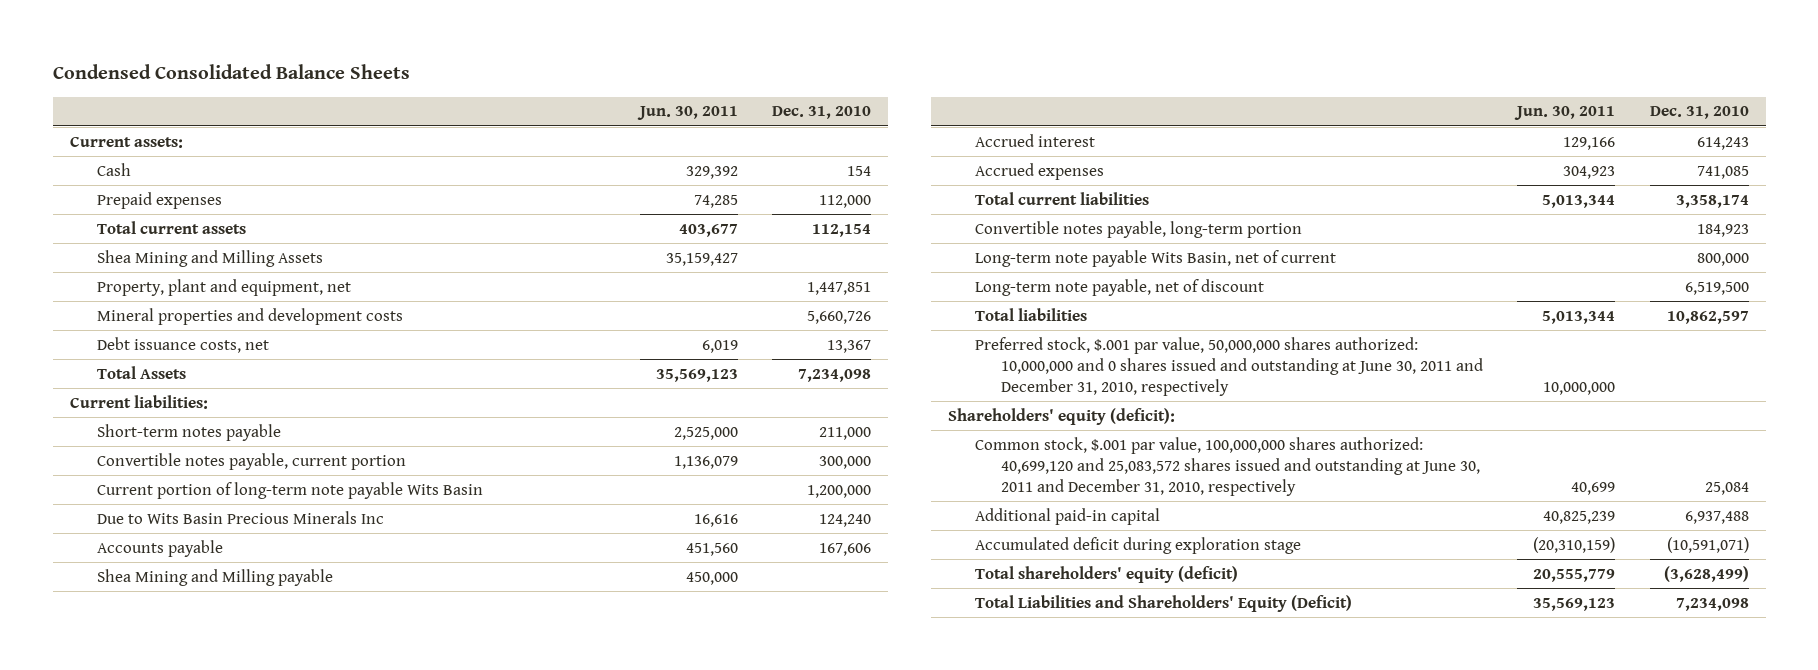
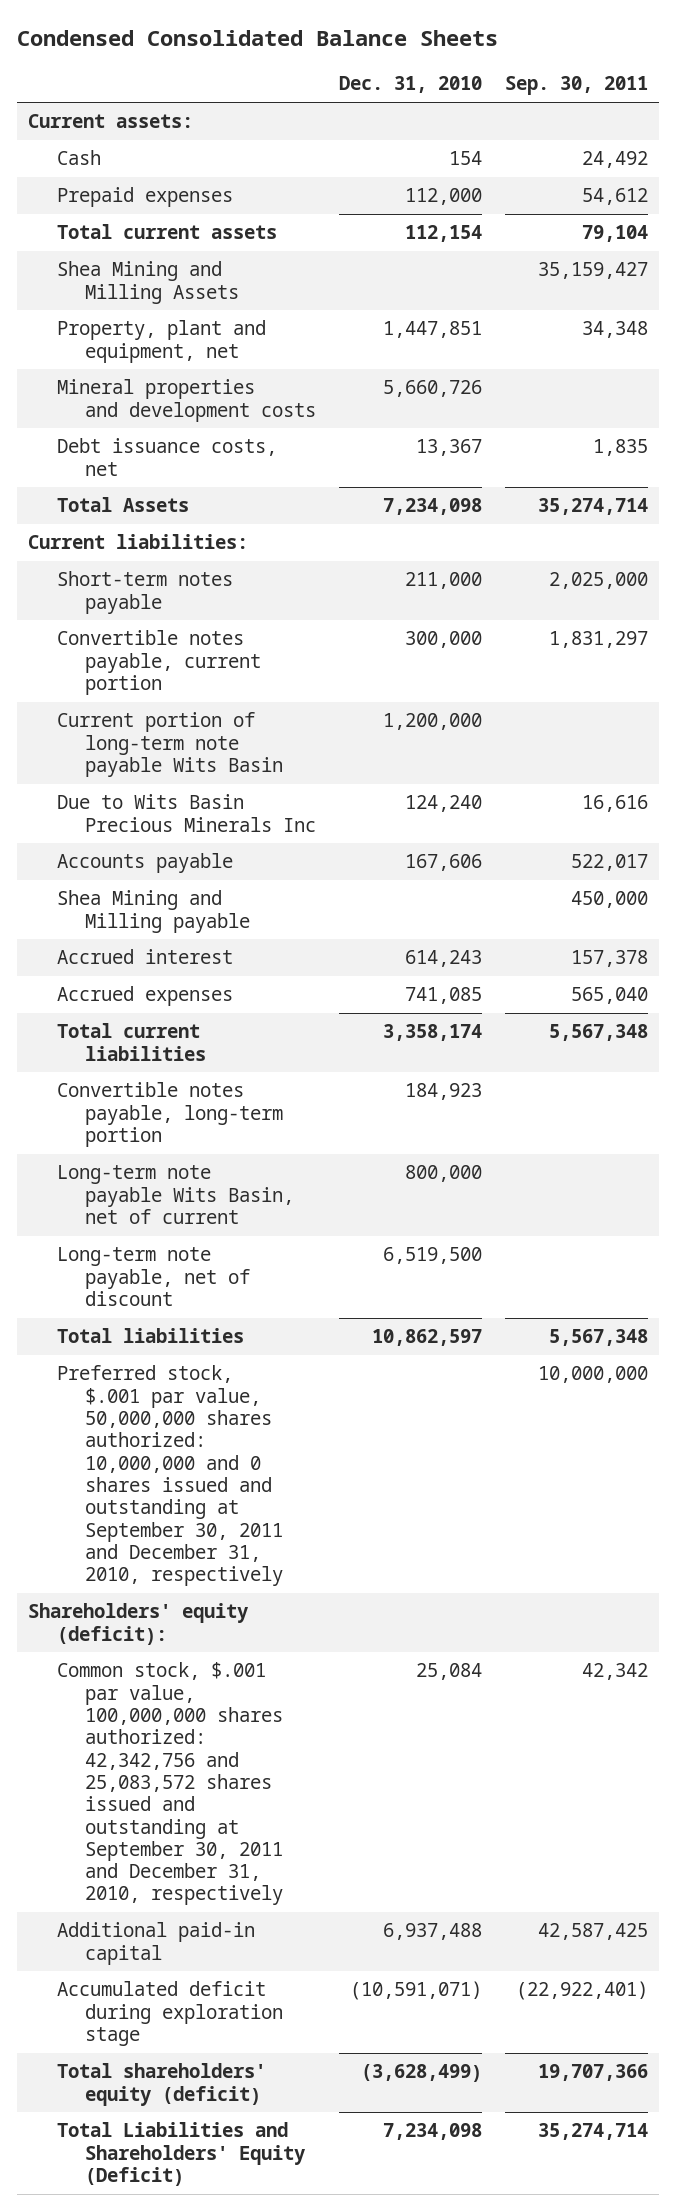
- | Jun. 30, 2011 | Dec. 31, 2010
+ | Dec. 31, 2010 | Sep. 30, 2011
- Preferred stock, $.001 par value, 50,000,000 shares authorized: 10,000,000 and 0 shares issued and outstanding at June 30, 2011 and December 31, 2010, respectively | 10,000,000 |
+ Preferred stock, $.001 par value, 50,000,000 shares authorized: 10,000,000 and 0 shares issued and outstanding at September 30, 2011 and December 31, 2010, respectively | | 10,000,000
- Common stock, $.001 par value, 100,000,000 shares authorized: 40,699,120 and 25,083,572 shares issued and outstanding at June 30, 2011 and December 31, 2010, respectively | 40,699 | 25,084
+ Common stock, $.001 par value, 100,000,000 shares authorized: 42,342,756 and 25,083,572 shares issued and outstanding at September 30, 2011 and December 31, 2010, respectively | 25,084 | 42,342

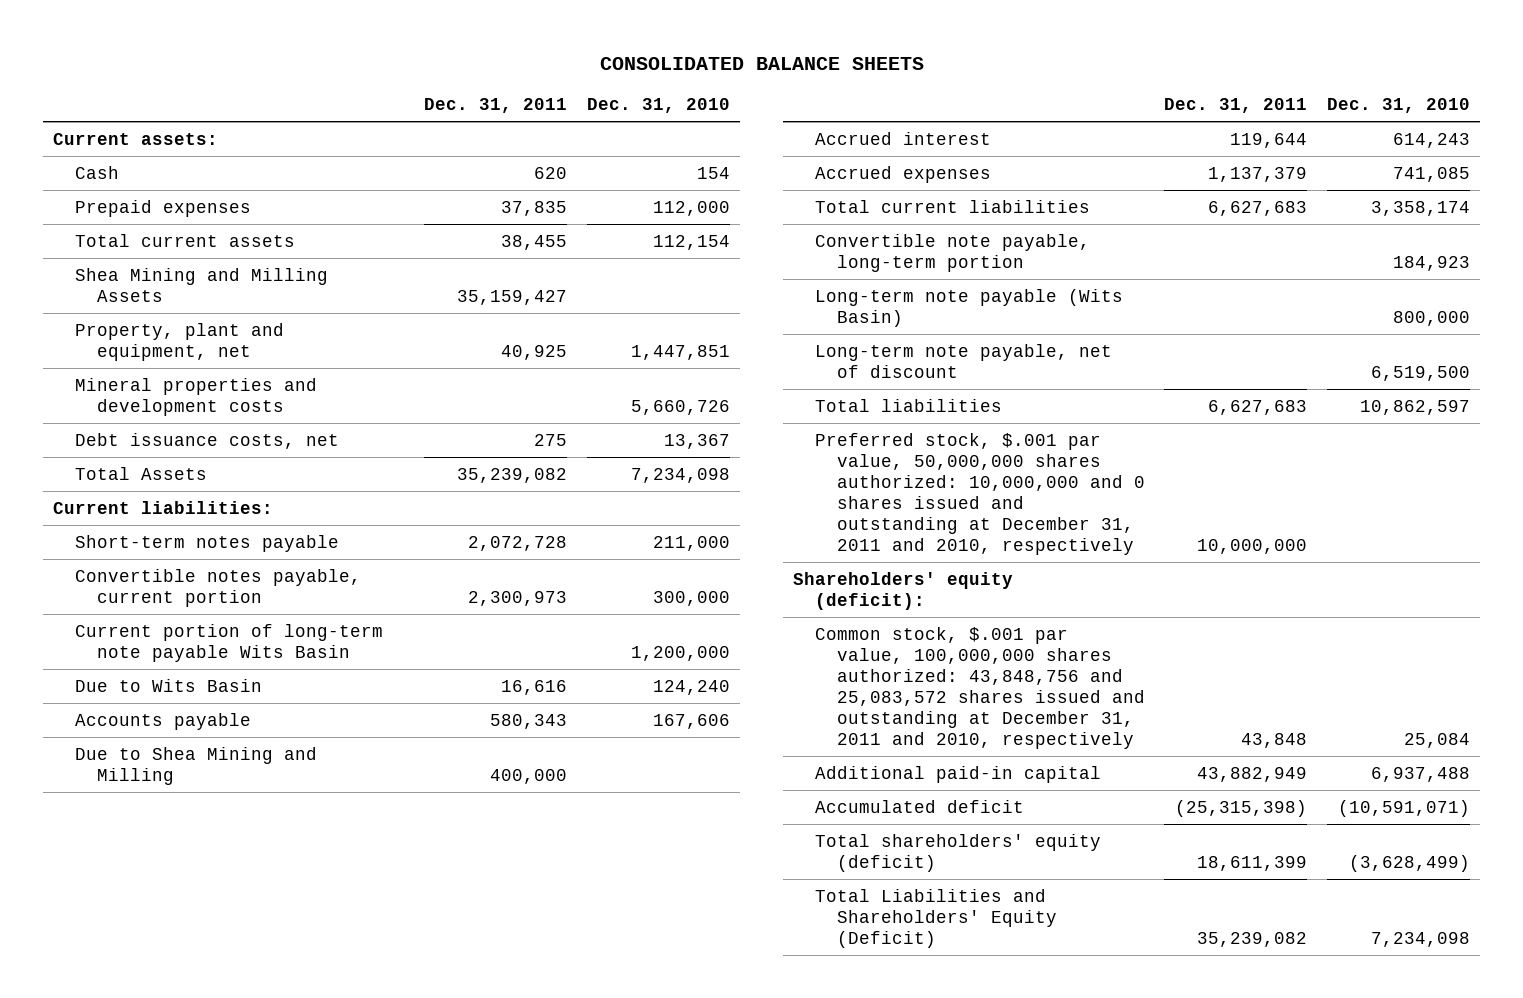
- Condensed Consolidated Balance Sheets
+ CONSOLIDATED BALANCE SHEETS
- | Dec. 31, 2010 | Sep. 30, 2011
+ | Dec. 31, 2011 | Dec. 31, 2010
- Due to Wits Basin Precious Minerals Inc | 124,240 | 16,616
+ Due to Wits Basin | 16,616 | 124,240
- Shea Mining and Milling payable | | 450,000
+ Due to Shea Mining and Milling | 400,000 |
- Convertible notes payable, long-term portion | 184,923 |
- Long-term note payable Wits Basin, net of current | 800,000 |
+ Convertible note payable, long-term portion | | 184,923
+ Long-term note payable (Wits Basin) | | 800,000
- Preferred stock, $.001 par value, 50,000,000 shares authorized: 10,000,000 and 0 shares issued and outstanding at September 30, 2011 and December 31, 2010, respectively | | 10,000,000
+ Preferred stock, $.001 par value, 50,000,000 shares authorized: 10,000,000 and 0 shares issued and outstanding at December 31, 2011 and 2010, respectively | 10,000,000 |
- Common stock, $.001 par value, 100,000,000 shares authorized: 42,342,756 and 25,083,572 shares issued and outstanding at September 30, 2011 and December 31, 2010, respectively | 25,084 | 42,342
+ Common stock, $.001 par value, 100,000,000 shares authorized: 43,848,756 and 25,083,572 shares issued and outstanding at December 31, 2011 and 2010, respectively | 43,848 | 25,084
- Accumulated deficit during exploration stage | (10,591,071) | (22,922,401)
+ Accumulated deficit | (25,315,398) | (10,591,071)

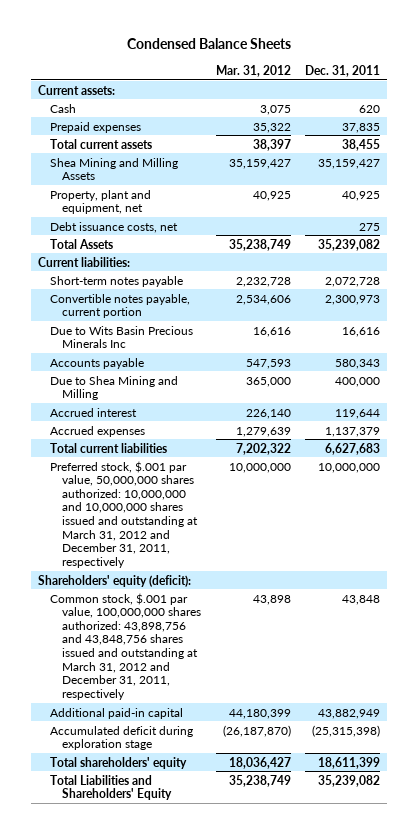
- CONSOLIDATED BALANCE SHEETS
+ Condensed Balance Sheets
- | Dec. 31, 2011 | Dec. 31, 2010
+ | Mar. 31, 2012 | Dec. 31, 2011
- Mineral properties and development costs | | 5,660,726
- Current portion of long-term note payable Wits Basin | | 1,200,000
- Due to Wits Basin | 16,616 | 124,240
+ Due to Wits Basin Precious Minerals Inc | 16,616 | 16,616
- Convertible note payable, long-term portion | | 184,923
- Long-term note payable (Wits Basin) | | 800,000
- Long-term note payable, net of discount | | 6,519,500
- Total liabilities | 6,627,683 | 10,862,597
- Preferred stock, $.001 par value, 50,000,000 shares authorized: 10,000,000 and 0 shares issued and outstanding at December 31, 2011 and 2010, respectively | 10,000,000 |
+ Preferred stock, $.001 par value, 50,000,000 shares authorized: 10,000,000 and 10,000,000 shares issued and outstanding at March 31, 2012 and December 31, 2011, respectively | 10,000,000 | 10,000,000
- Common stock, $.001 par value, 100,000,000 shares authorized: 43,848,756 and 25,083,572 shares issued and outstanding at December 31, 2011 and 2010, respectively | 43,848 | 25,084
+ Common stock, $.001 par value, 100,000,000 shares authorized: 43,898,756 and 43,848,756 shares issued and outstanding at March 31, 2012 and December 31, 2011, respectively | 43,898 | 43,848
- Accumulated deficit | (25,315,398) | (10,591,071)
- Total shareholders' equity (deficit) | 18,611,399 | (3,628,499)
- Total Liabilities and Shareholders' Equity (Deficit) | 35,239,082 | 7,234,098
+ Accumulated deficit during exploration stage | (26,187,870) | (25,315,398)
+ Total shareholders' equity | 18,036,427 | 18,611,399
+ Total Liabilities and Shareholders' Equity | 35,238,749 | 35,239,082

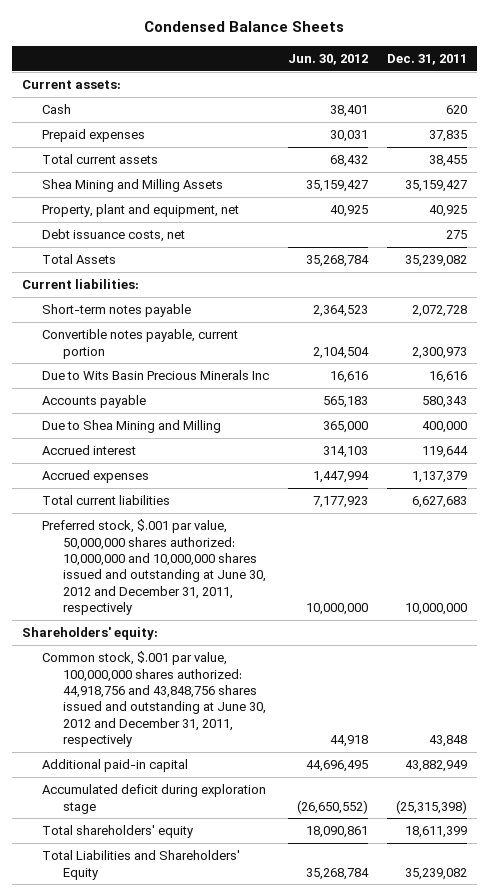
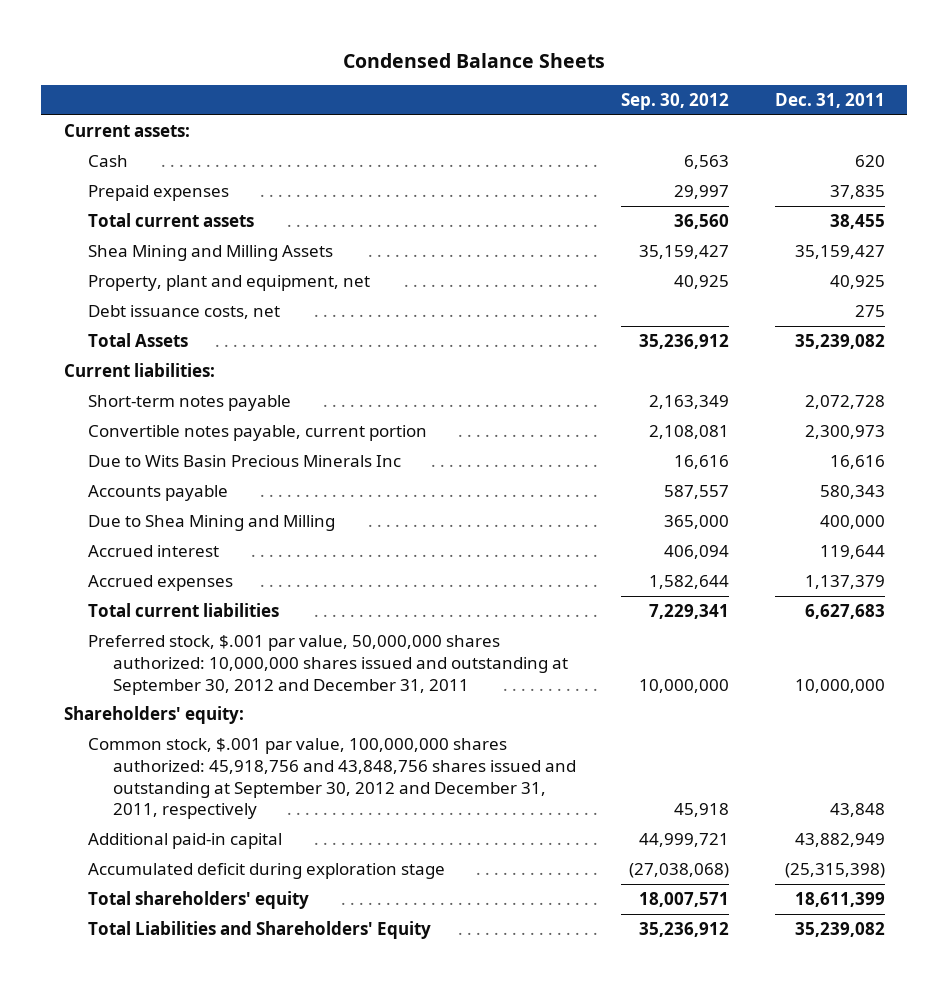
- | Jun. 30, 2012 | Dec. 31, 2011
+ | Sep. 30, 2012 | Dec. 31, 2011
- Preferred stock, $.001 par value, 50,000,000 shares authorized: 10,000,000 and 10,000,000 shares issued and outstanding at June 30, 2012 and December 31, 2011, respectively | 10,000,000 | 10,000,000
+ Preferred stock, $.001 par value, 50,000,000 shares authorized: 10,000,000 shares issued and outstanding at September 30, 2012 and December 31, 2011 | 10,000,000 | 10,000,000
- Common stock, $.001 par value, 100,000,000 shares authorized: 44,918,756 and 43,848,756 shares issued and outstanding at June 30, 2012 and December 31, 2011, respectively | 44,918 | 43,848
+ Common stock, $.001 par value, 100,000,000 shares authorized: 45,918,756 and 43,848,756 shares issued and outstanding at September 30, 2012 and December 31, 2011, respectively | 45,918 | 43,848

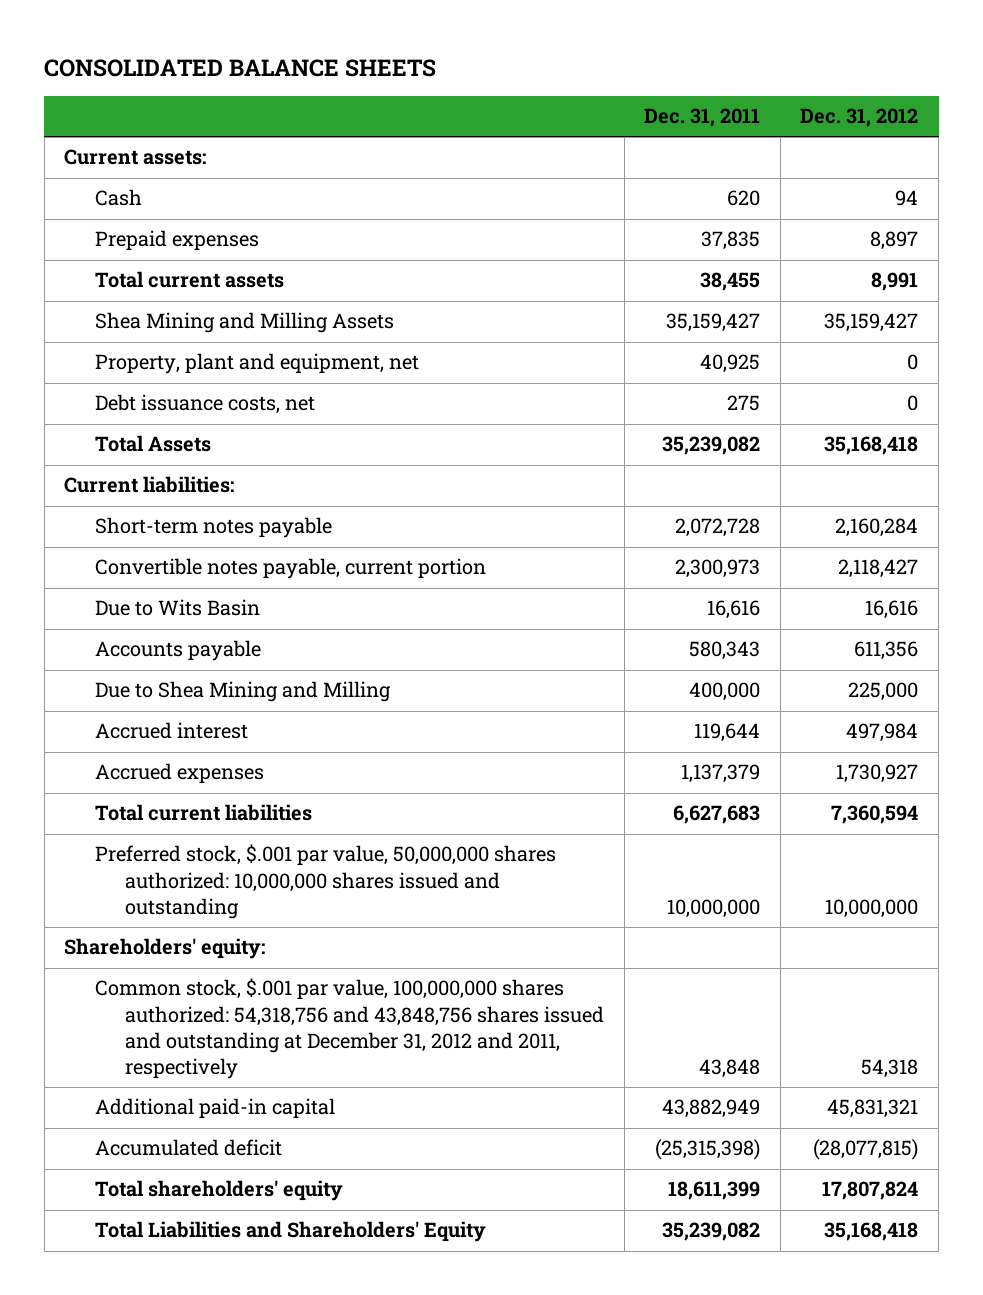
- Condensed Balance Sheets
+ CONSOLIDATED BALANCE SHEETS
- | Sep. 30, 2012 | Dec. 31, 2011
+ | Dec. 31, 2011 | Dec. 31, 2012
- Due to Wits Basin Precious Minerals Inc | 16,616 | 16,616
+ Due to Wits Basin | 16,616 | 16,616
- Preferred stock, $.001 par value, 50,000,000 shares authorized: 10,000,000 shares issued and outstanding at September 30, 2012 and December 31, 2011 | 10,000,000 | 10,000,000
+ Preferred stock, $.001 par value, 50,000,000 shares authorized: 10,000,000 shares issued and outstanding | 10,000,000 | 10,000,000
- Common stock, $.001 par value, 100,000,000 shares authorized: 45,918,756 and 43,848,756 shares issued and outstanding at September 30, 2012 and December 31, 2011, respectively | 45,918 | 43,848
+ Common stock, $.001 par value, 100,000,000 shares authorized: 54,318,756 and 43,848,756 shares issued and outstanding at December 31, 2012 and 2011, respectively | 43,848 | 54,318
- Accumulated deficit during exploration stage | (27,038,068) | (25,315,398)
+ Accumulated deficit | (25,315,398) | (28,077,815)

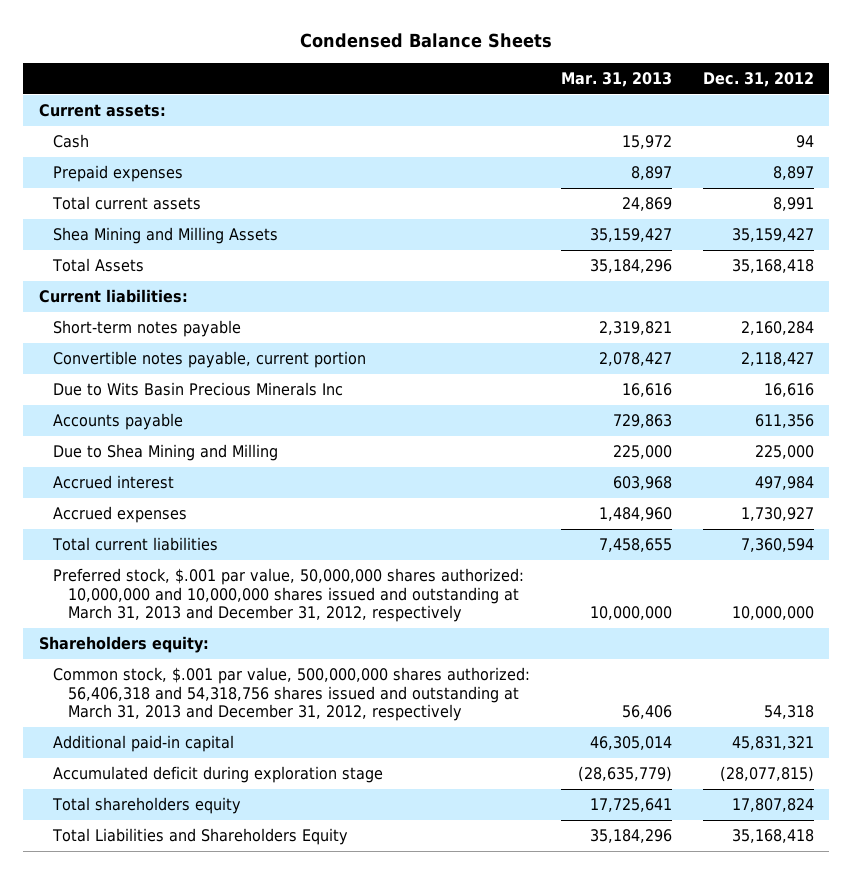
- CONSOLIDATED BALANCE SHEETS
+ Condensed Balance Sheets
- | Dec. 31, 2011 | Dec. 31, 2012
+ | Mar. 31, 2013 | Dec. 31, 2012
- Property, plant and equipment, net | 40,925 | 0
- Debt issuance costs, net | 275 | 0
- Due to Wits Basin | 16,616 | 16,616
+ Due to Wits Basin Precious Minerals Inc | 16,616 | 16,616
- Preferred stock, $.001 par value, 50,000,000 shares authorized: 10,000,000 shares issued and outstanding | 10,000,000 | 10,000,000
- Shareholders' equity:
- Common stock, $.001 par value, 100,000,000 shares authorized: 54,318,756 and 43,848,756 shares issued and outstanding at December 31, 2012 and 2011, respectively | 43,848 | 54,318
+ Preferred stock, $.001 par value, 50,000,000 shares authorized: 10,000,000 and 10,000,000 shares issued and outstanding at March 31, 2013 and December 31, 2012, respectively | 10,000,000 | 10,000,000
+ Shareholders equity:
+ Common stock, $.001 par value, 500,000,000 shares authorized: 56,406,318 and 54,318,756 shares issued and outstanding at March 31, 2013 and December 31, 2012, respectively | 56,406 | 54,318
- Accumulated deficit | (25,315,398) | (28,077,815)
- Total shareholders' equity | 18,611,399 | 17,807,824
- Total Liabilities and Shareholders' Equity | 35,239,082 | 35,168,418
+ Accumulated deficit during exploration stage | (28,635,779) | (28,077,815)
+ Total shareholders equity | 17,725,641 | 17,807,824
+ Total Liabilities and Shareholders Equity | 35,184,296 | 35,168,418

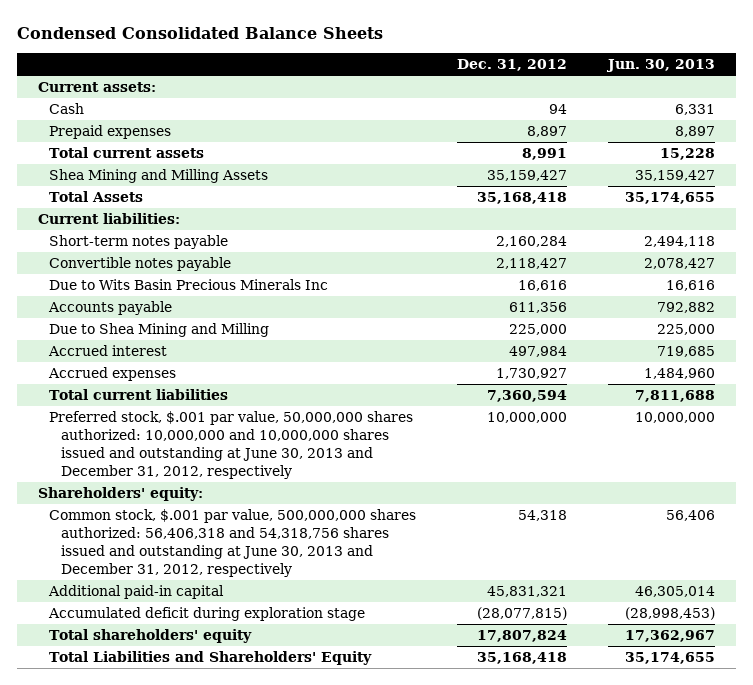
- Condensed Balance Sheets
+ Condensed Consolidated Balance Sheets
- | Mar. 31, 2013 | Dec. 31, 2012
+ | Dec. 31, 2012 | Jun. 30, 2013
- Convertible notes payable, current portion | 2,078,427 | 2,118,427
+ Convertible notes payable | 2,118,427 | 2,078,427
- Preferred stock, $.001 par value, 50,000,000 shares authorized: 10,000,000 and 10,000,000 shares issued and outstanding at March 31, 2013 and December 31, 2012, respectively | 10,000,000 | 10,000,000
- Shareholders equity:
- Common stock, $.001 par value, 500,000,000 shares authorized: 56,406,318 and 54,318,756 shares issued and outstanding at March 31, 2013 and December 31, 2012, respectively | 56,406 | 54,318
+ Preferred stock, $.001 par value, 50,000,000 shares authorized: 10,000,000 and 10,000,000 shares issued and outstanding at June 30, 2013 and December 31, 2012, respectively | 10,000,000 | 10,000,000
+ Shareholders' equity:
+ Common stock, $.001 par value, 500,000,000 shares authorized: 56,406,318 and 54,318,756 shares issued and outstanding at June 30, 2013 and December 31, 2012, respectively | 54,318 | 56,406
- Total shareholders equity | 17,725,641 | 17,807,824
- Total Liabilities and Shareholders Equity | 35,184,296 | 35,168,418
+ Total shareholders' equity | 17,807,824 | 17,362,967
+ Total Liabilities and Shareholders' Equity | 35,168,418 | 35,174,655

